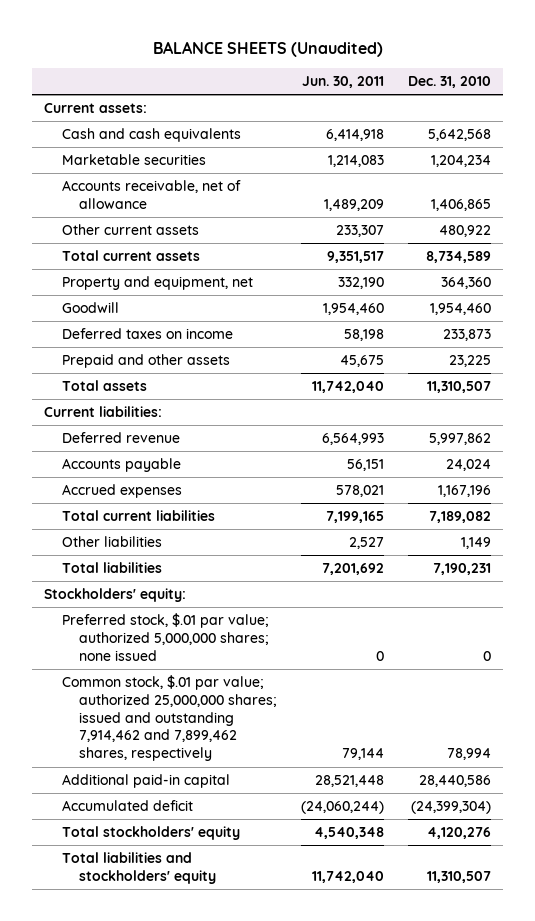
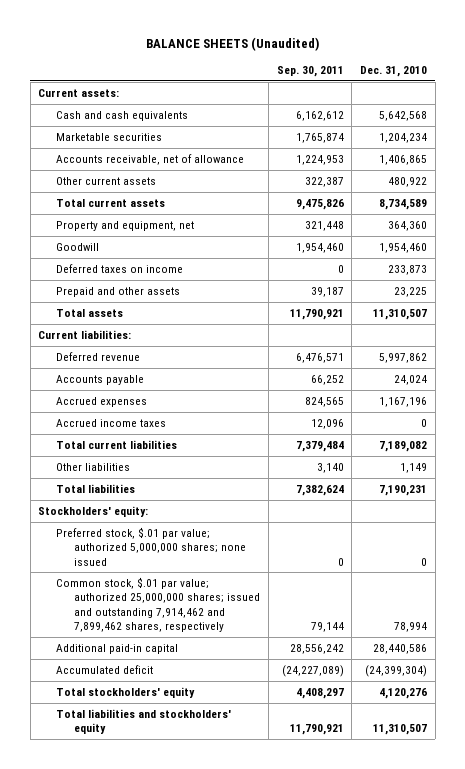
- | Jun. 30, 2011 | Dec. 31, 2010
+ | Sep. 30, 2011 | Dec. 31, 2010
+ Accrued income taxes | 12,096 | 0

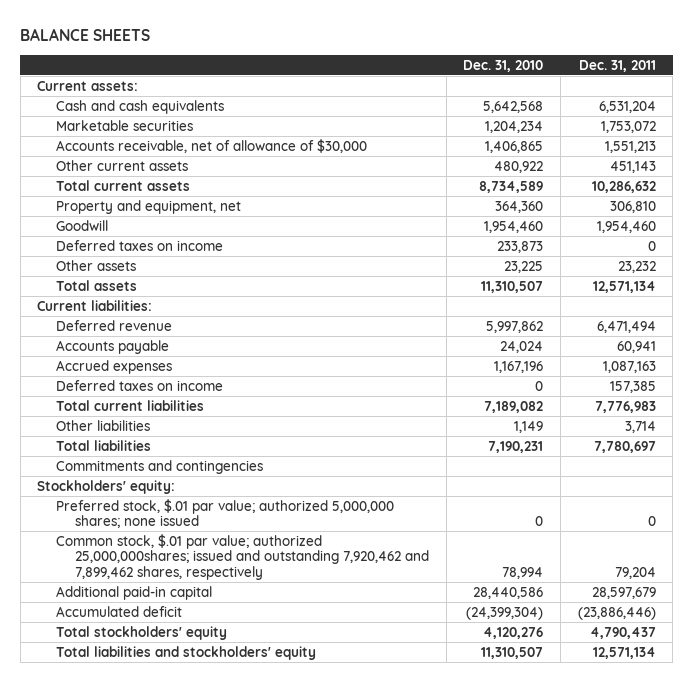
- BALANCE SHEETS (Unaudited)
+ BALANCE SHEETS
- | Sep. 30, 2011 | Dec. 31, 2010
+ | Dec. 31, 2010 | Dec. 31, 2011
- Accounts receivable, net of allowance | 1,224,953 | 1,406,865
+ Accounts receivable, net of allowance of $30,000 | 1,406,865 | 1,551,213
- Prepaid and other assets | 39,187 | 23,225
+ Other assets | 23,225 | 23,232
- Accrued income taxes | 12,096 | 0
+ Deferred taxes on income | 0 | 157,385
+ Commitments and contingencies
- Common stock, $.01 par value; authorized 25,000,000 shares; issued and outstanding 7,914,462 and 7,899,462 shares, respectively | 79,144 | 78,994
+ Common stock, $.01 par value; authorized 25,000,000shares; issued and outstanding 7,920,462 and 7,899,462 shares, respectively | 78,994 | 79,204

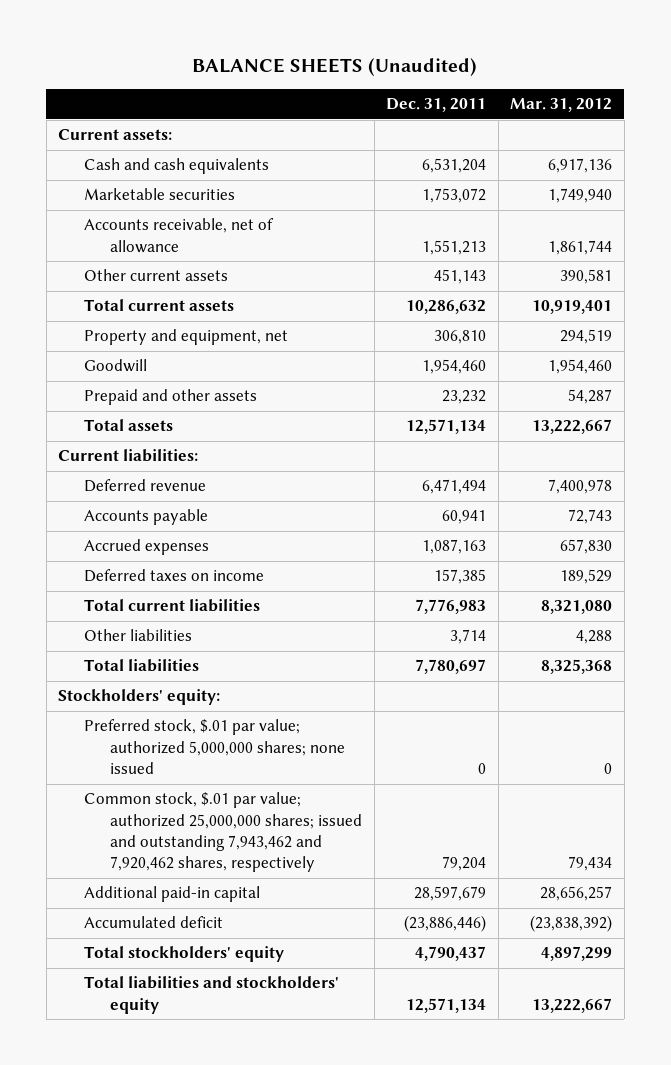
- BALANCE SHEETS
+ BALANCE SHEETS (Unaudited)
- | Dec. 31, 2010 | Dec. 31, 2011
+ | Dec. 31, 2011 | Mar. 31, 2012
- Accounts receivable, net of allowance of $30,000 | 1,406,865 | 1,551,213
+ Accounts receivable, net of allowance | 1,551,213 | 1,861,744
- Deferred taxes on income | 233,873 | 0
- Other assets | 23,225 | 23,232
+ Prepaid and other assets | 23,232 | 54,287
- Commitments and contingencies
- Common stock, $.01 par value; authorized 25,000,000shares; issued and outstanding 7,920,462 and 7,899,462 shares, respectively | 78,994 | 79,204
+ Common stock, $.01 par value; authorized 25,000,000 shares; issued and outstanding 7,943,462 and 7,920,462 shares, respectively | 79,204 | 79,434

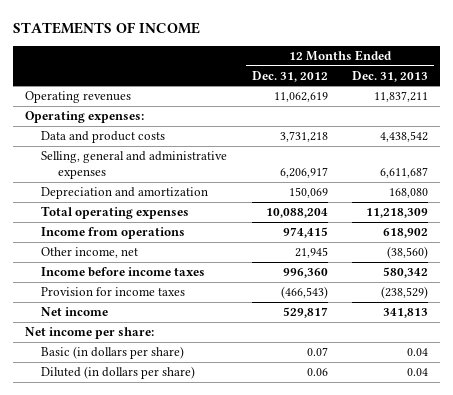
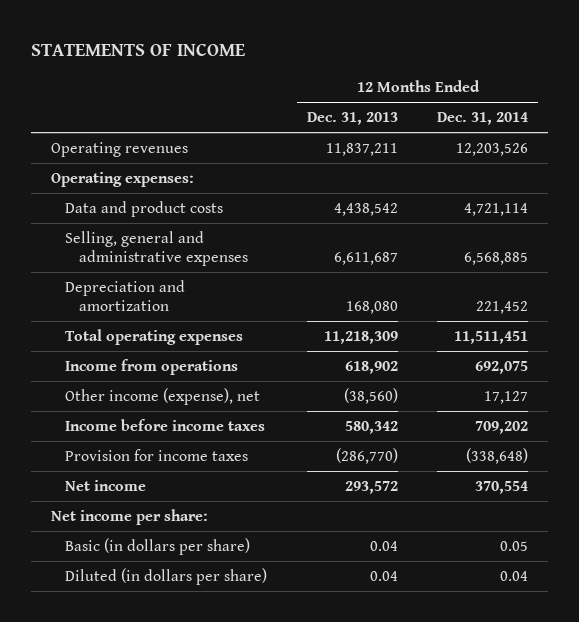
- | 12 Months Ended Dec. 31, 2012 | 12 Months Ended Dec. 31, 2013
+ | 12 Months Ended Dec. 31, 2013 | 12 Months Ended Dec. 31, 2014
- Other income, net | 21,945 | (38,560)
+ Other income (expense), net | (38,560) | 17,127
- Provision for income taxes | (466,543) | (238,529)
- Net income | 529,817 | 341,813
+ Provision for income taxes | (286,770) | (338,648)
+ Net income | 293,572 | 370,554

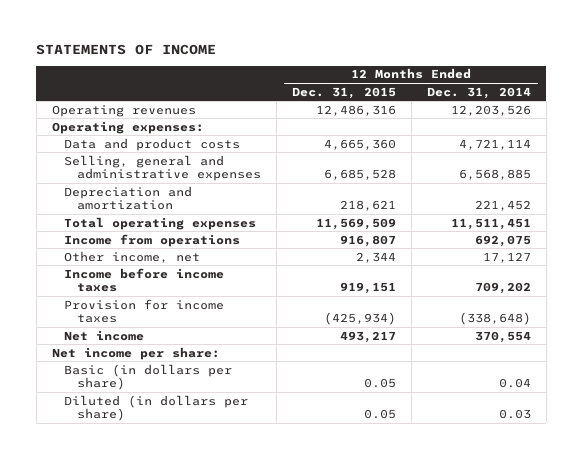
- | 12 Months Ended Dec. 31, 2013 | 12 Months Ended Dec. 31, 2014
+ | 12 Months Ended Dec. 31, 2015 | 12 Months Ended Dec. 31, 2014
- Other income (expense), net | (38,560) | 17,127
+ Other income, net | 2,344 | 17,127
- Basic (in dollars per share) | 0.04 | 0.05
- Diluted (in dollars per share) | 0.04 | 0.04
+ Basic (in dollars per share) | 0.05 | 0.04
+ Diluted (in dollars per share) | 0.05 | 0.03

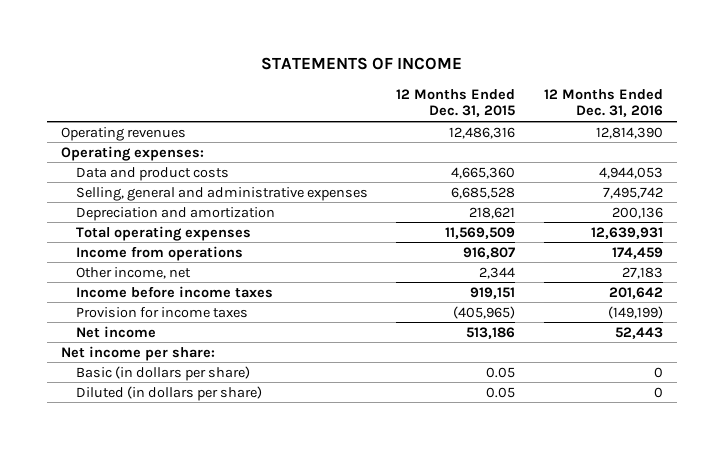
- | 12 Months Ended Dec. 31, 2015 | 12 Months Ended Dec. 31, 2014
+ | 12 Months Ended Dec. 31, 2015 | 12 Months Ended Dec. 31, 2016
- Provision for income taxes | (425,934) | (338,648)
- Net income | 493,217 | 370,554
+ Provision for income taxes | (405,965) | (149,199)
+ Net income | 513,186 | 52,443

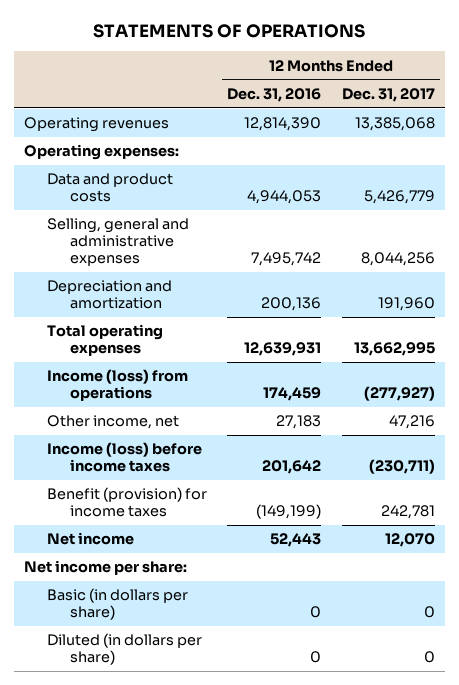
- STATEMENTS OF INCOME
+ STATEMENTS OF OPERATIONS
- | 12 Months Ended Dec. 31, 2015 | 12 Months Ended Dec. 31, 2016
+ | 12 Months Ended Dec. 31, 2016 | 12 Months Ended Dec. 31, 2017
- Income from operations | 916,807 | 174,459
+ Income (loss) from operations | 174,459 | (277,927)
- Income before income taxes | 919,151 | 201,642
- Provision for income taxes | (405,965) | (149,199)
+ Income (loss) before income taxes | 201,642 | (230,711)
+ Benefit (provision) for income taxes | (149,199) | 242,781

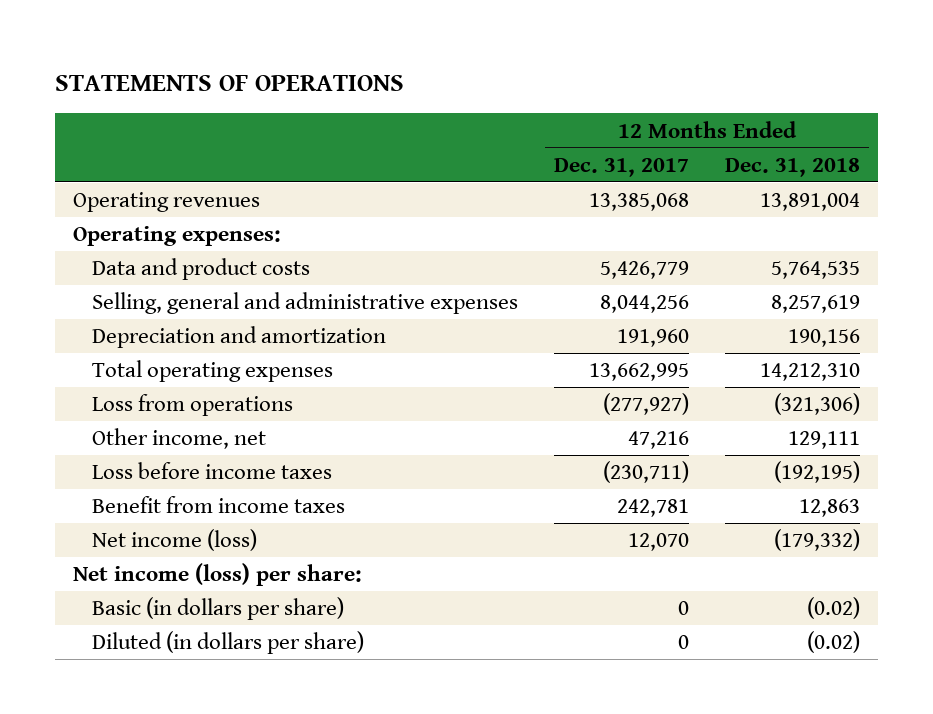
- | 12 Months Ended Dec. 31, 2016 | 12 Months Ended Dec. 31, 2017
+ | 12 Months Ended Dec. 31, 2017 | 12 Months Ended Dec. 31, 2018
- Income (loss) from operations | 174,459 | (277,927)
+ Loss from operations | (277,927) | (321,306)
- Income (loss) before income taxes | 201,642 | (230,711)
- Benefit (provision) for income taxes | (149,199) | 242,781
- Net income | 52,443 | 12,070
- Net income per share:
+ Loss before income taxes | (230,711) | (192,195)
+ Benefit from income taxes | 242,781 | 12,863
+ Net income (loss) | 12,070 | (179,332)
+ Net income (loss) per share:

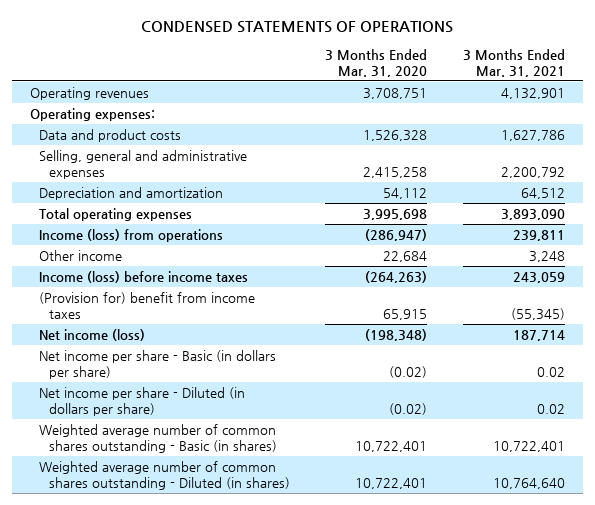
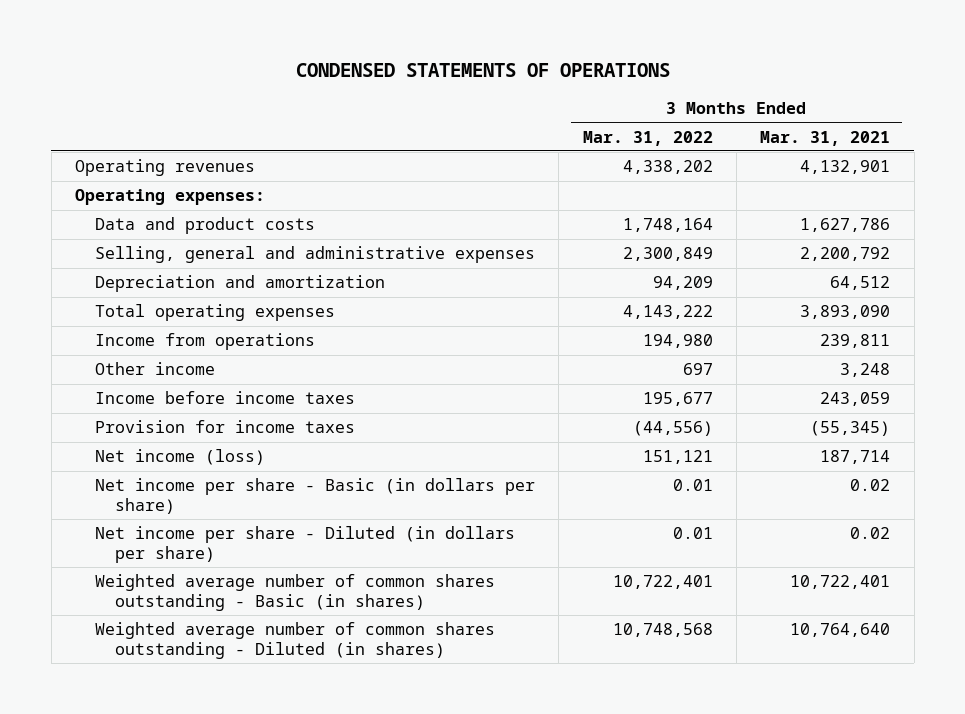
- | 3 Months Ended Mar. 31, 2020 | 3 Months Ended Mar. 31, 2021
+ | 3 Months Ended Mar. 31, 2022 | 3 Months Ended Mar. 31, 2021
- Income (loss) from operations | (286,947) | 239,811
+ Income from operations | 194,980 | 239,811
- Income (loss) before income taxes | (264,263) | 243,059
- (Provision for) benefit from income taxes | 65,915 | (55,345)
+ Income before income taxes | 195,677 | 243,059
+ Provision for income taxes | (44,556) | (55,345)

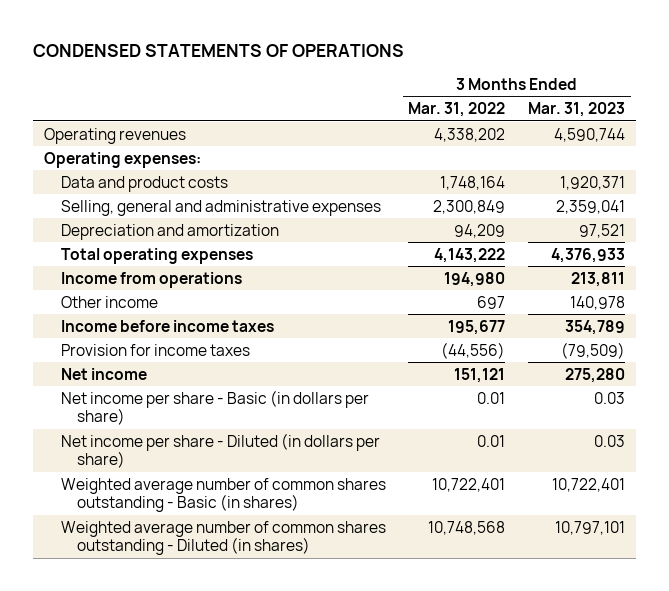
- | 3 Months Ended Mar. 31, 2022 | 3 Months Ended Mar. 31, 2021
+ | 3 Months Ended Mar. 31, 2022 | 3 Months Ended Mar. 31, 2023
- Net income (loss) | 151,121 | 187,714
+ Net income | 151,121 | 275,280

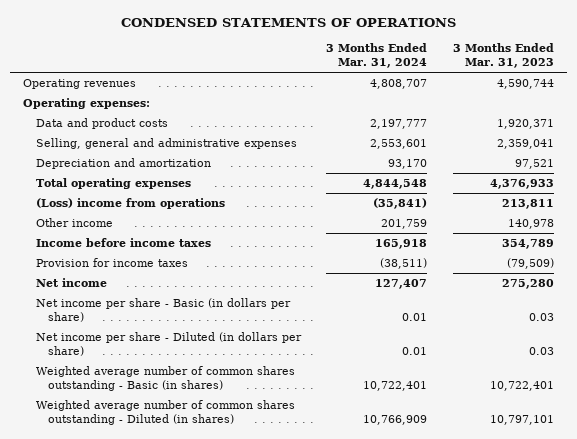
- | 3 Months Ended Mar. 31, 2022 | 3 Months Ended Mar. 31, 2023
+ | 3 Months Ended Mar. 31, 2024 | 3 Months Ended Mar. 31, 2023
- Income from operations | 194,980 | 213,811
+ (Loss) income from operations | (35,841) | 213,811

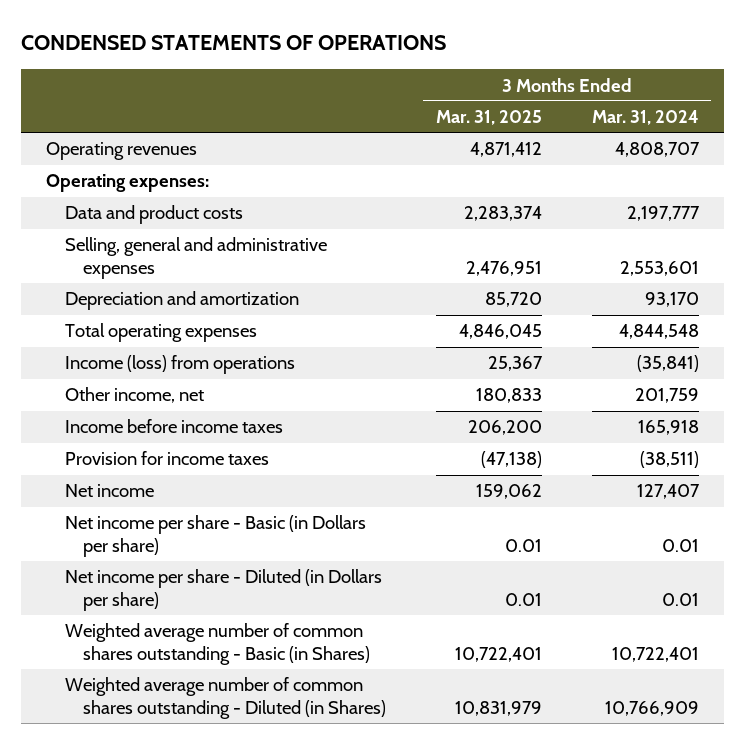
- | 3 Months Ended Mar. 31, 2024 | 3 Months Ended Mar. 31, 2023
+ | 3 Months Ended Mar. 31, 2025 | 3 Months Ended Mar. 31, 2024
- (Loss) income from operations | (35,841) | 213,811
- Other income | 201,759 | 140,978
+ Income (loss) from operations | 25,367 | (35,841)
+ Other income, net | 180,833 | 201,759
- Net income per share - Basic (in dollars per share) | 0.01 | 0.03
- Net income per share - Diluted (in dollars per share) | 0.01 | 0.03
- Weighted average number of common shares outstanding - Basic (in shares) | 10,722,401 | 10,722,401
- Weighted average number of common shares outstanding - Diluted (in shares) | 10,766,909 | 10,797,101
+ Net income per share - Basic (in Dollars per share) | 0.01 | 0.01
+ Net income per share - Diluted (in Dollars per share) | 0.01 | 0.01
+ Weighted average number of common shares outstanding - Basic (in Shares) | 10,722,401 | 10,722,401
+ Weighted average number of common shares outstanding - Diluted (in Shares) | 10,831,979 | 10,766,909

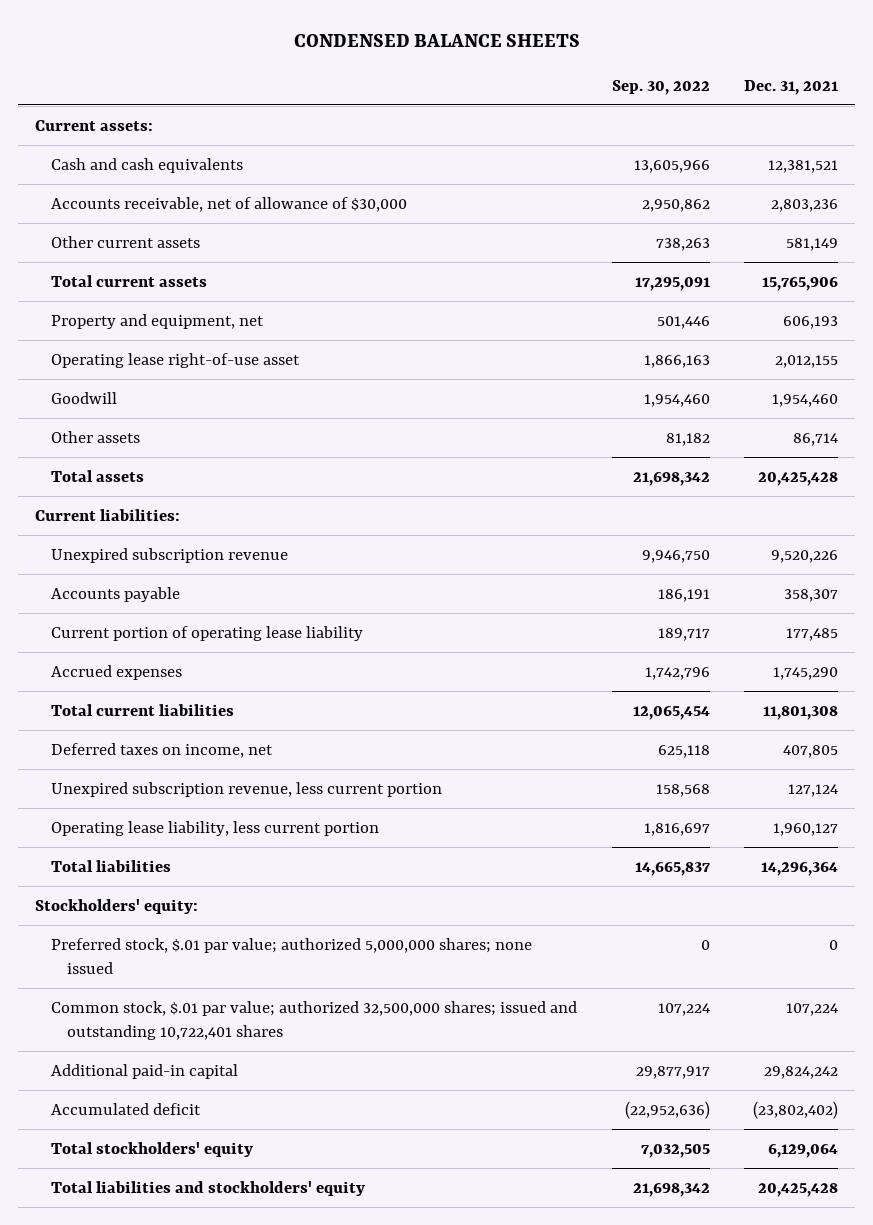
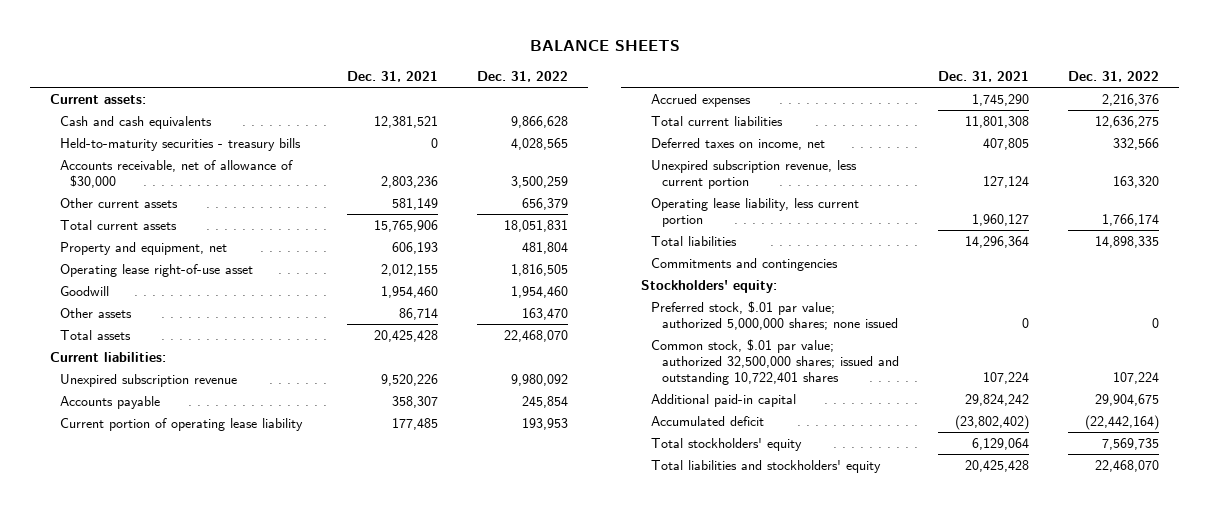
- CONDENSED BALANCE SHEETS
+ BALANCE SHEETS
- | Sep. 30, 2022 | Dec. 31, 2021
+ | Dec. 31, 2021 | Dec. 31, 2022
+ Held-to-maturity securities - treasury bills | 0 | 4,028,565
+ Commitments and contingencies

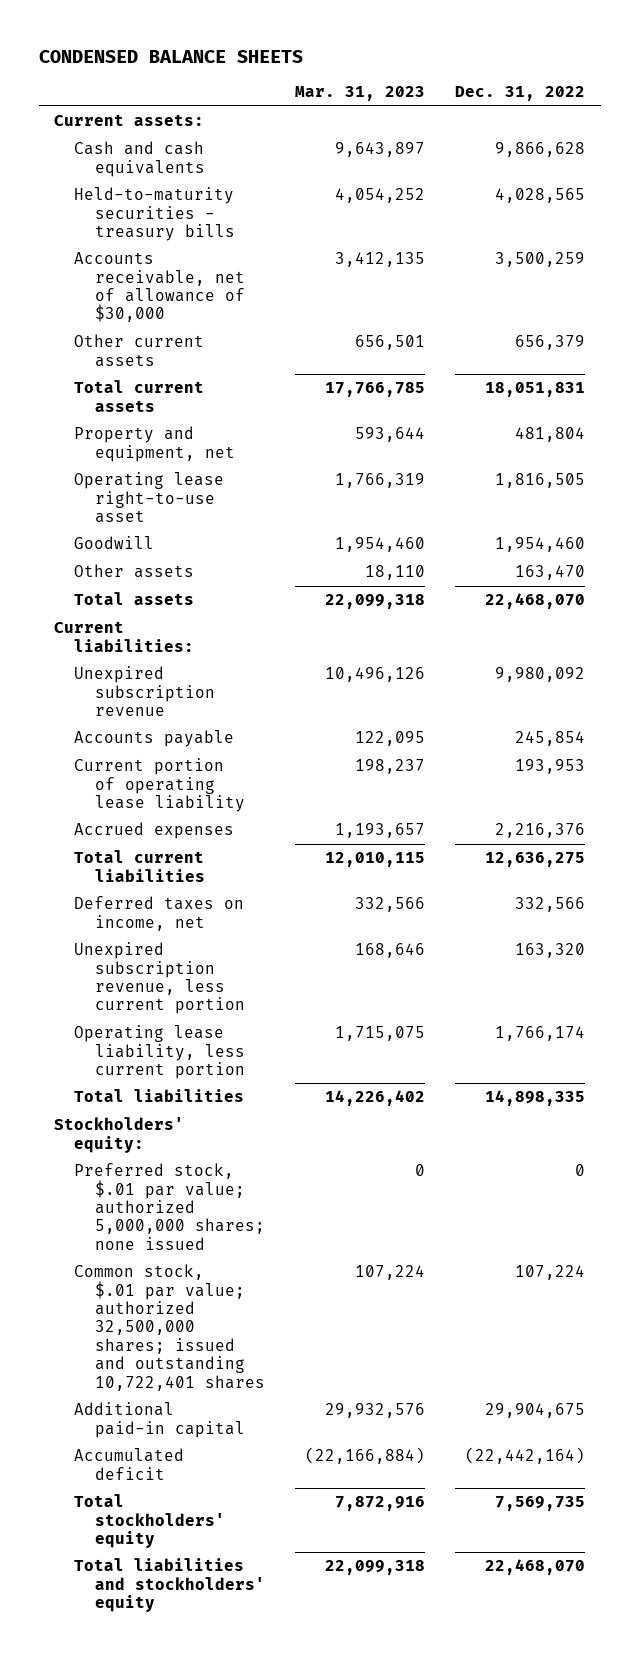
- BALANCE SHEETS
+ CONDENSED BALANCE SHEETS
- | Dec. 31, 2021 | Dec. 31, 2022
+ | Mar. 31, 2023 | Dec. 31, 2022
- Operating lease right-of-use asset | 2,012,155 | 1,816,505
+ Operating lease right-to-use asset | 1,766,319 | 1,816,505
- Commitments and contingencies

